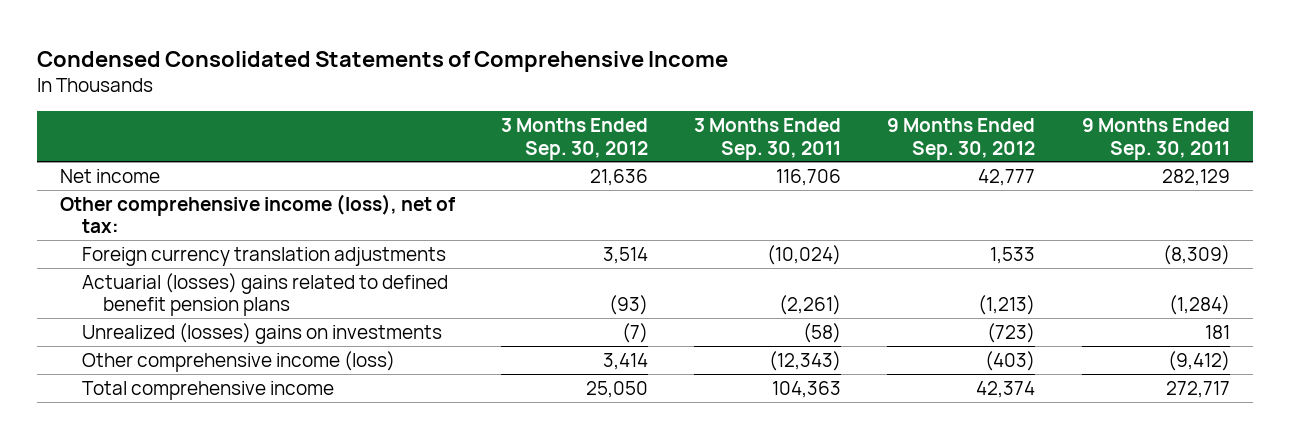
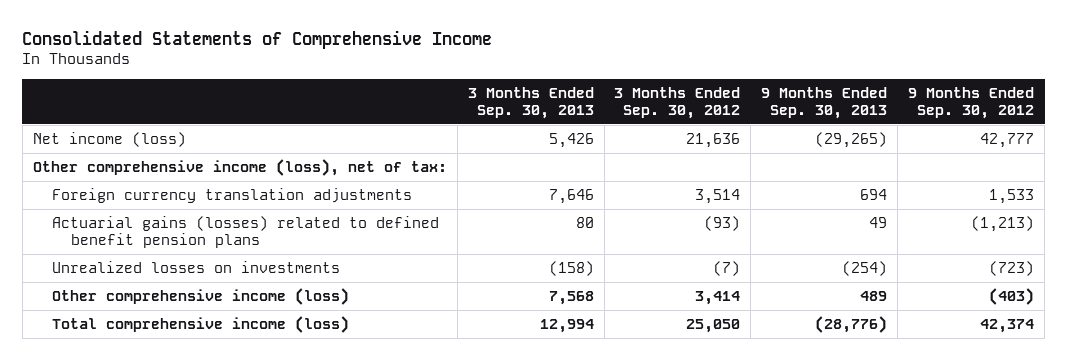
- Condensed Consolidated Statements of Comprehensive Income
+ Consolidated Statements of Comprehensive Income
- | 3 Months Ended Sep. 30, 2012 | 3 Months Ended Sep. 30, 2011 | 9 Months Ended Sep. 30, 2012 | 9 Months Ended Sep. 30, 2011
+ | 3 Months Ended Sep. 30, 2013 | 3 Months Ended Sep. 30, 2012 | 9 Months Ended Sep. 30, 2013 | 9 Months Ended Sep. 30, 2012
- Net income | 21,636 | 116,706 | 42,777 | 282,129
+ Net income (loss) | 5,426 | 21,636 | (29,265) | 42,777
- Actuarial (losses) gains related to defined benefit pension plans | (93) | (2,261) | (1,213) | (1,284)
- Unrealized (losses) gains on investments | (7) | (58) | (723) | 181
+ Actuarial gains (losses) related to defined benefit pension plans | 80 | (93) | 49 | (1,213)
+ Unrealized losses on investments | (158) | (7) | (254) | (723)
- Total comprehensive income | 25,050 | 104,363 | 42,374 | 272,717
+ Total comprehensive income (loss) | 12,994 | 25,050 | (28,776) | 42,374

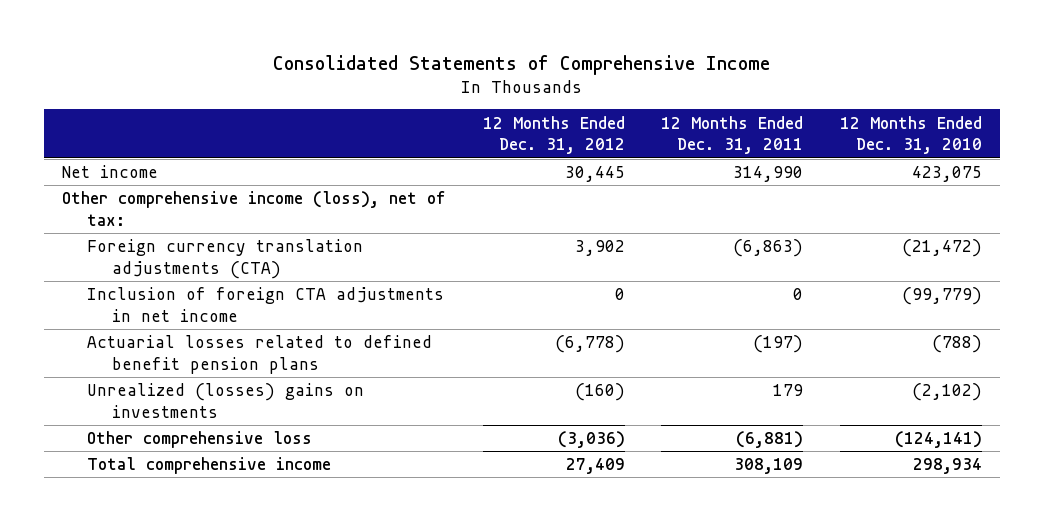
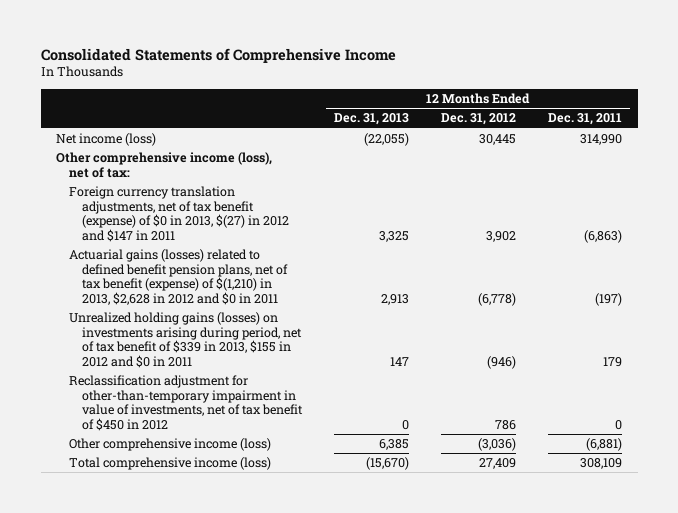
- | 12 Months Ended Dec. 31, 2012 | 12 Months Ended Dec. 31, 2011 | 12 Months Ended Dec. 31, 2010
+ | 12 Months Ended Dec. 31, 2013 | 12 Months Ended Dec. 31, 2012 | 12 Months Ended Dec. 31, 2011
- Net income | 30,445 | 314,990 | 423,075
+ Net income (loss) | (22,055) | 30,445 | 314,990
- Foreign currency translation adjustments (CTA) | 3,902 | (6,863) | (21,472)
- Inclusion of foreign CTA adjustments in net income | 0 | 0 | (99,779)
- Actuarial losses related to defined benefit pension plans | (6,778) | (197) | (788)
- Unrealized (losses) gains on investments | (160) | 179 | (2,102)
- Other comprehensive loss | (3,036) | (6,881) | (124,141)
- Total comprehensive income | 27,409 | 308,109 | 298,934
+ Foreign currency translation adjustments, net of tax benefit (expense) of $0 in 2013, $(27) in 2012 and $147 in 2011 | 3,325 | 3,902 | (6,863)
+ Actuarial gains (losses) related to defined benefit pension plans, net of tax benefit (expense) of $(1,210) in 2013, $2,628 in 2012 and $0 in 2011 | 2,913 | (6,778) | (197)
+ Unrealized holding gains (losses) on investments arising during period, net of tax benefit of $339 in 2013, $155 in 2012 and $0 in 2011 | 147 | (946) | 179
+ Reclassification adjustment for other-than-temporary impairment in value of investments, net of tax benefit of $450 in 2012 | 0 | 786 | 0
+ Other comprehensive income (loss) | 6,385 | (3,036) | (6,881)
+ Total comprehensive income (loss) | (15,670) | 27,409 | 308,109

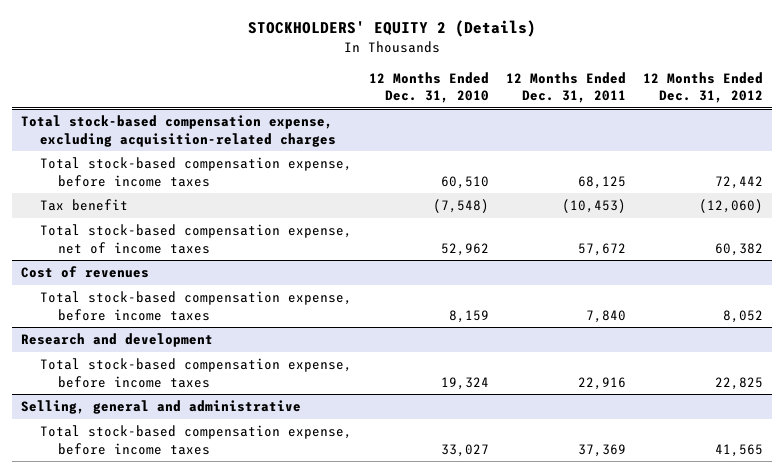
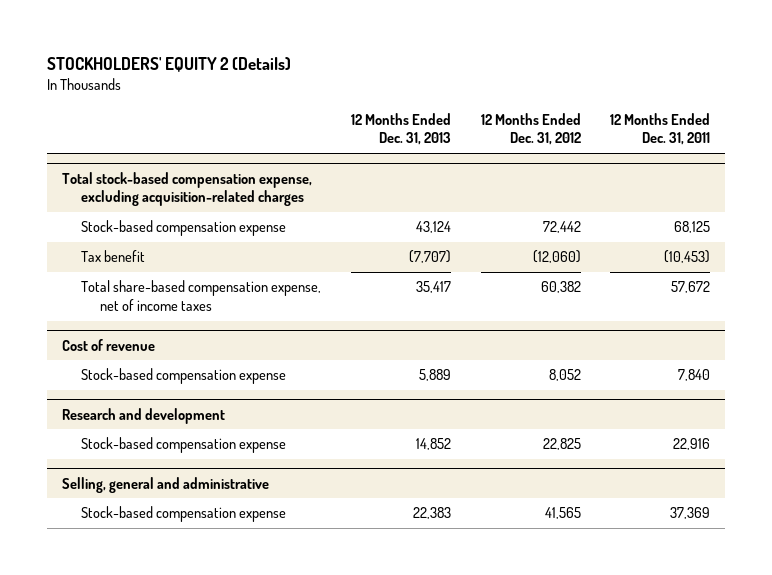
- | 12 Months Ended Dec. 31, 2010 | 12 Months Ended Dec. 31, 2011 | 12 Months Ended Dec. 31, 2012
+ | 12 Months Ended Dec. 31, 2013 | 12 Months Ended Dec. 31, 2012 | 12 Months Ended Dec. 31, 2011
@ Total stock-based compensation expense, excluding acquisition-related charges
- Total stock-based compensation expense, before income taxes | 60,510 | 68,125 | 72,442
+ Stock-based compensation expense | 43,124 | 72,442 | 68,125
- Total stock-based compensation expense, net of income taxes | 52,962 | 57,672 | 60,382
- Cost of revenues
- Total stock-based compensation expense, before income taxes | 8,159 | 7,840 | 8,052
@ Total stock-based compensation expense, excluding acquisition-related charges
+ Total share-based compensation expense, net of income taxes | 35,417 | 60,382 | 57,672
+ Cost of revenue
+ Stock-based compensation expense | 5,889 | 8,052 | 7,840
@ Research and development
- Total stock-based compensation expense, before income taxes | 19,324 | 22,916 | 22,825
+ Stock-based compensation expense | 14,852 | 22,825 | 22,916
@ Selling, general and administrative
- Total stock-based compensation expense, before income taxes | 33,027 | 37,369 | 41,565
+ Stock-based compensation expense | 22,383 | 41,565 | 37,369

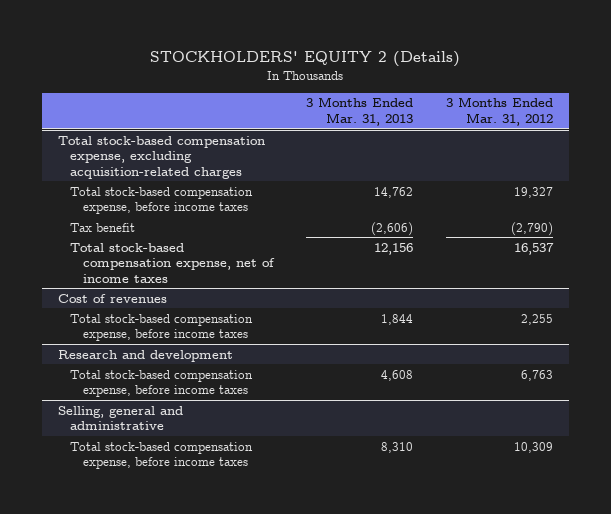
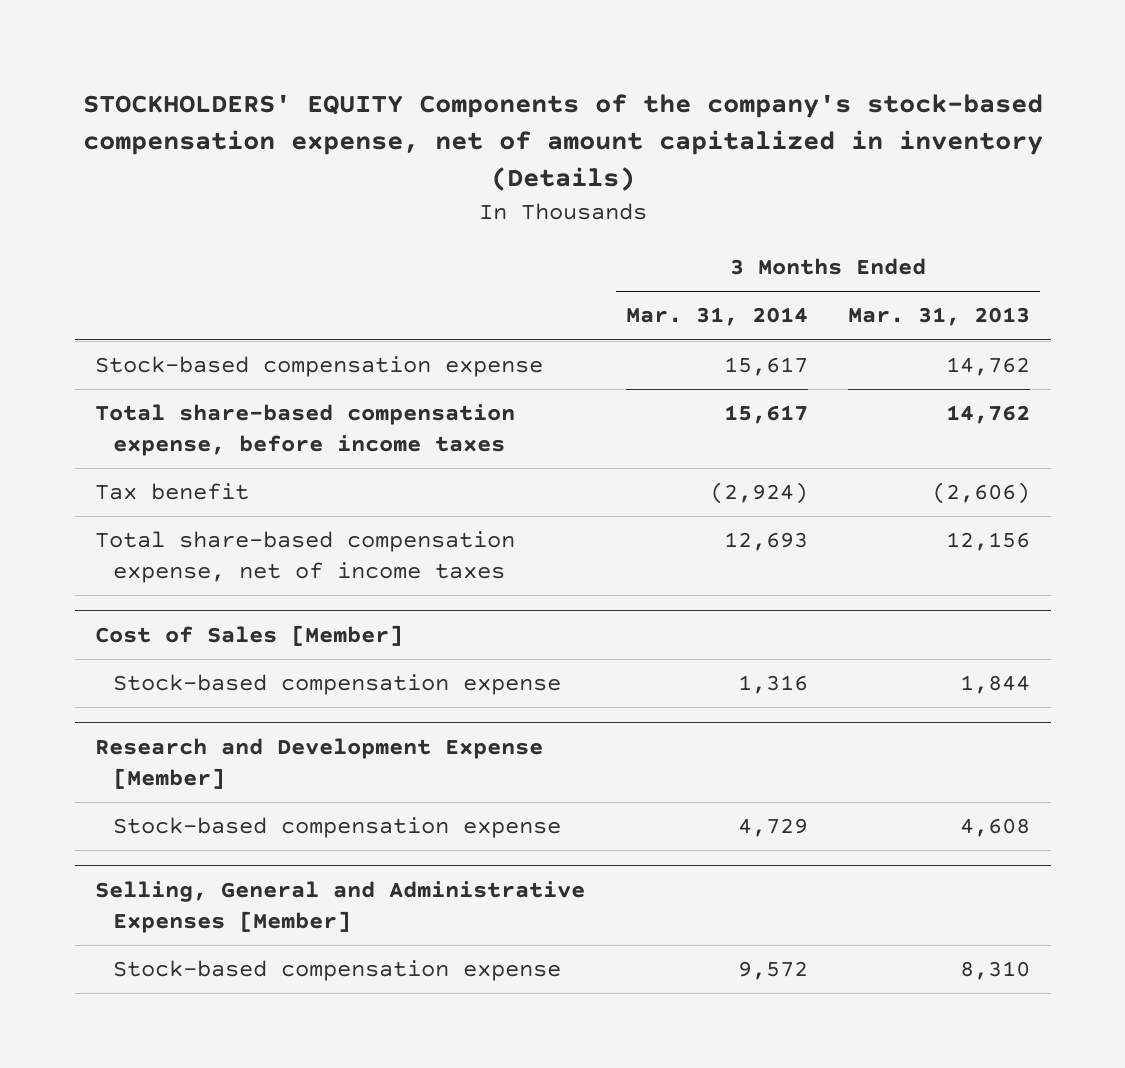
- STOCKHOLDERS' EQUITY 2 (Details)
+ STOCKHOLDERS' EQUITY Components of the company's stock-based compensation expense, net of amount capitalized in inventory (Details)
- | 3 Months Ended Mar. 31, 2013 | 3 Months Ended Mar. 31, 2012
+ | 3 Months Ended Mar. 31, 2014 | 3 Months Ended Mar. 31, 2013
- Total stock-based compensation expense, excluding acquisition-related charges
- Total stock-based compensation expense, before income taxes | 14,762 | 19,327
+ Stock-based compensation expense | 15,617 | 14,762
+ Total share-based compensation expense, before income taxes | 15,617 | 14,762
- Total stock-based compensation expense, net of income taxes | 12,156 | 16,537
- Cost of revenues
- Total stock-based compensation expense, before income taxes | 1,844 | 2,255
- Research and development
- Total stock-based compensation expense, before income taxes | 4,608 | 6,763
- Selling, general and administrative
- Total stock-based compensation expense, before income taxes | 8,310 | 10,309
+ Total share-based compensation expense, net of income taxes | 12,693 | 12,156
+ Cost of Sales [Member]
+ Stock-based compensation expense | 1,316 | 1,844
+ Research and Development Expense [Member]
+ Stock-based compensation expense | 4,729 | 4,608
+ Selling, General and Administrative Expenses [Member]
+ Stock-based compensation expense | 9,572 | 8,310

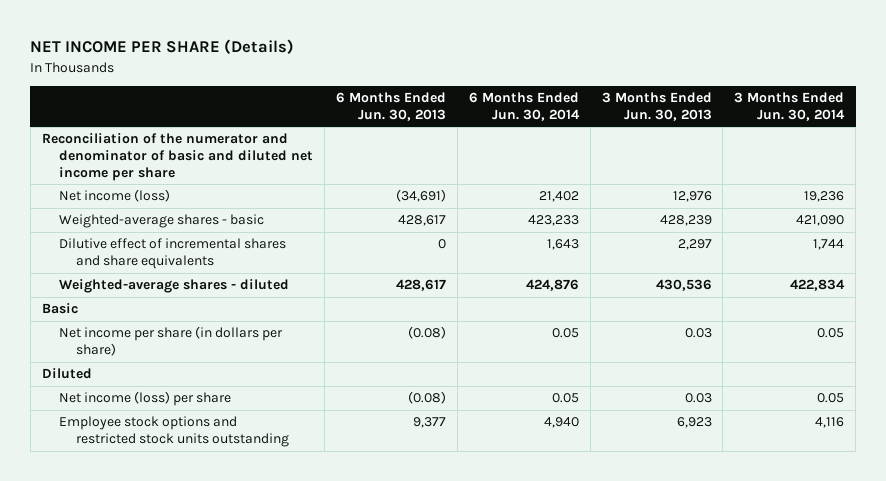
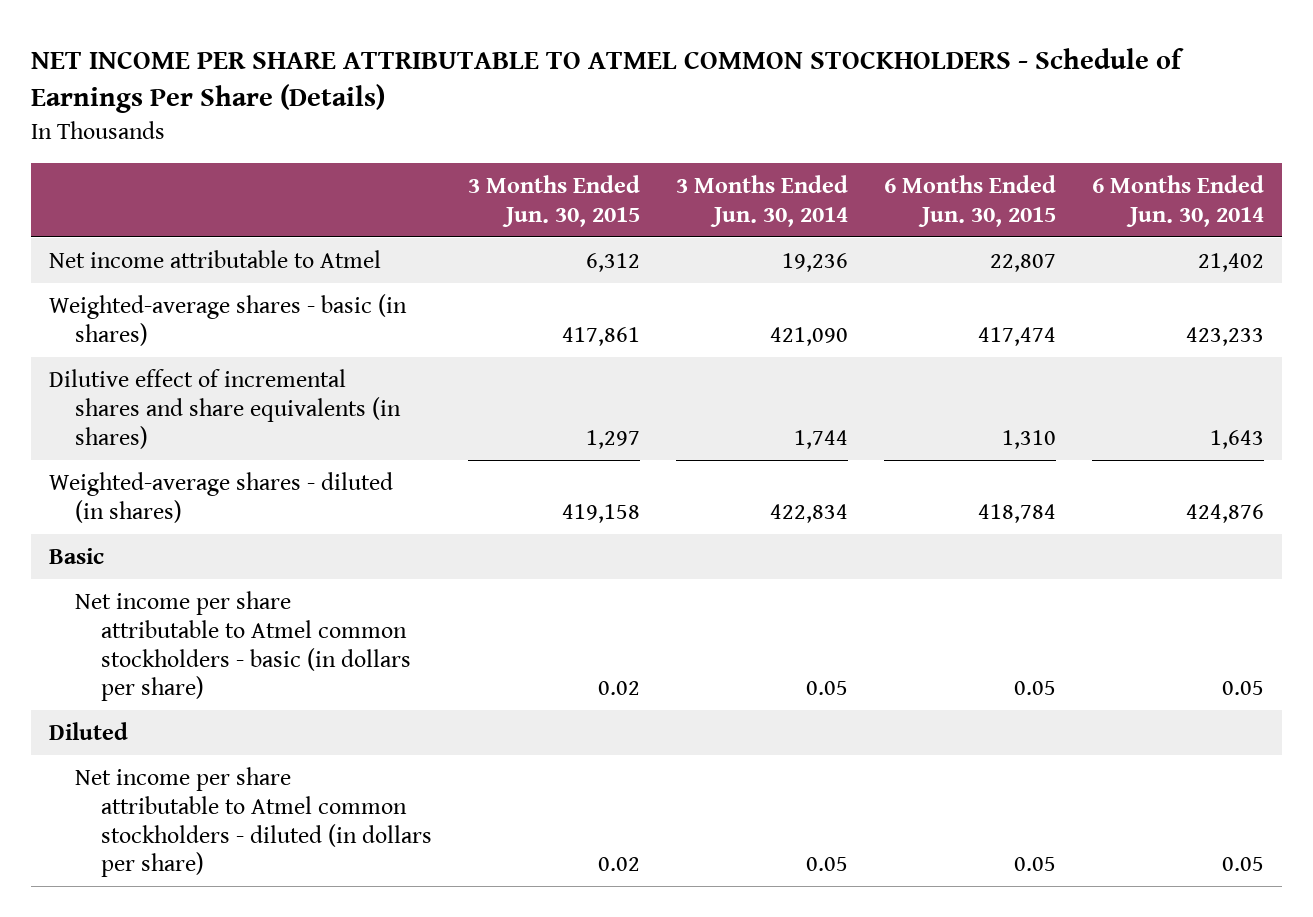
- NET INCOME PER SHARE (Details)
+ NET INCOME PER SHARE ATTRIBUTABLE TO ATMEL COMMON STOCKHOLDERS - Schedule of Earnings Per Share (Details)
- | 6 Months Ended Jun. 30, 2013 | 6 Months Ended Jun. 30, 2014 | 3 Months Ended Jun. 30, 2013 | 3 Months Ended Jun. 30, 2014
+ | 3 Months Ended Jun. 30, 2015 | 3 Months Ended Jun. 30, 2014 | 6 Months Ended Jun. 30, 2015 | 6 Months Ended Jun. 30, 2014
- Reconciliation of the numerator and denominator of basic and diluted net income per share
- Net income (loss) | (34,691) | 21,402 | 12,976 | 19,236
- Weighted-average shares - basic | 428,617 | 423,233 | 428,239 | 421,090
- Dilutive effect of incremental shares and share equivalents | 0 | 1,643 | 2,297 | 1,744
- Weighted-average shares - diluted | 428,617 | 424,876 | 430,536 | 422,834
+ Net income attributable to Atmel | 6,312 | 19,236 | 22,807 | 21,402
+ Weighted-average shares - basic (in shares) | 417,861 | 421,090 | 417,474 | 423,233
+ Dilutive effect of incremental shares and share equivalents (in shares) | 1,297 | 1,744 | 1,310 | 1,643
+ Weighted-average shares - diluted (in shares) | 419,158 | 422,834 | 418,784 | 424,876
- Net income per share (in dollars per share) | (0.08) | 0.05 | 0.03 | 0.05
+ Net income per share attributable to Atmel common stockholders - basic (in dollars per share) | 0.02 | 0.05 | 0.05 | 0.05
- Net income (loss) per share | (0.08) | 0.05 | 0.03 | 0.05
- Employee stock options and restricted stock units outstanding | 9,377 | 4,940 | 6,923 | 4,116
+ Net income per share attributable to Atmel common stockholders - diluted (in dollars per share) | 0.02 | 0.05 | 0.05 | 0.05

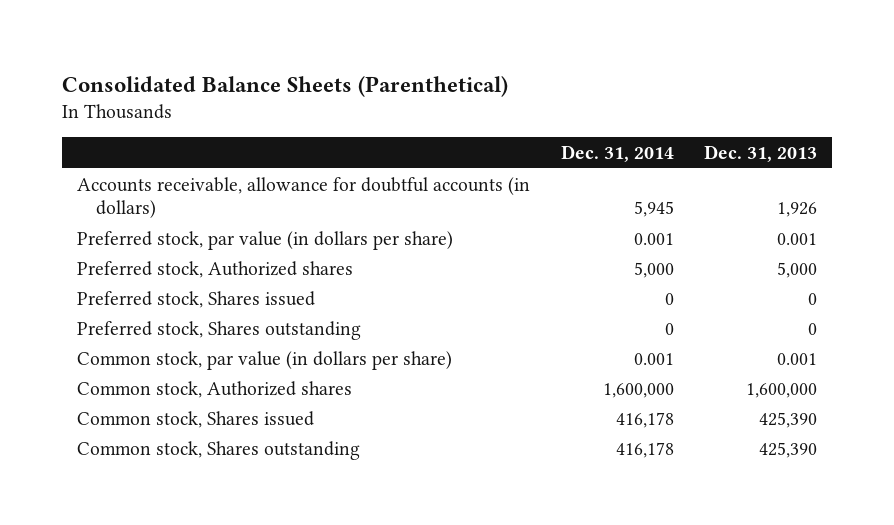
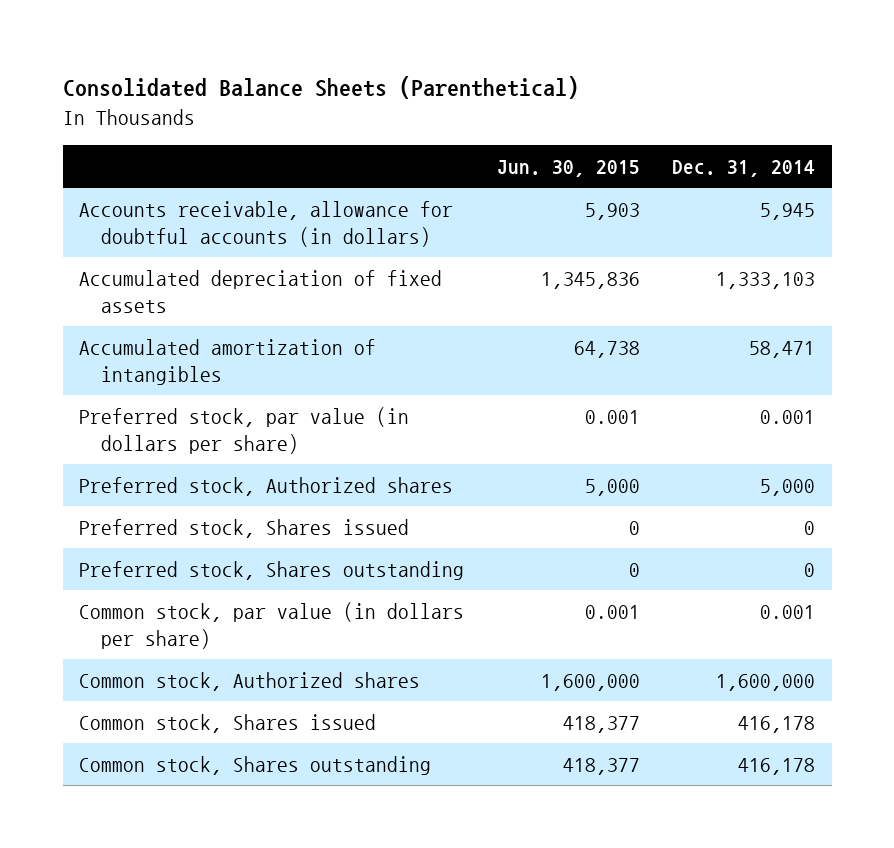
- | Dec. 31, 2014 | Dec. 31, 2013
+ | Jun. 30, 2015 | Dec. 31, 2014
+ Accumulated depreciation of fixed assets | 1,345,836 | 1,333,103
+ Accumulated amortization of intangibles | 64,738 | 58,471

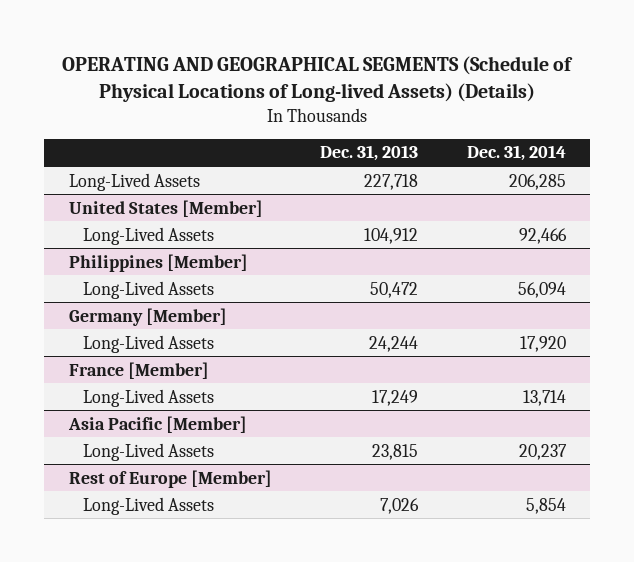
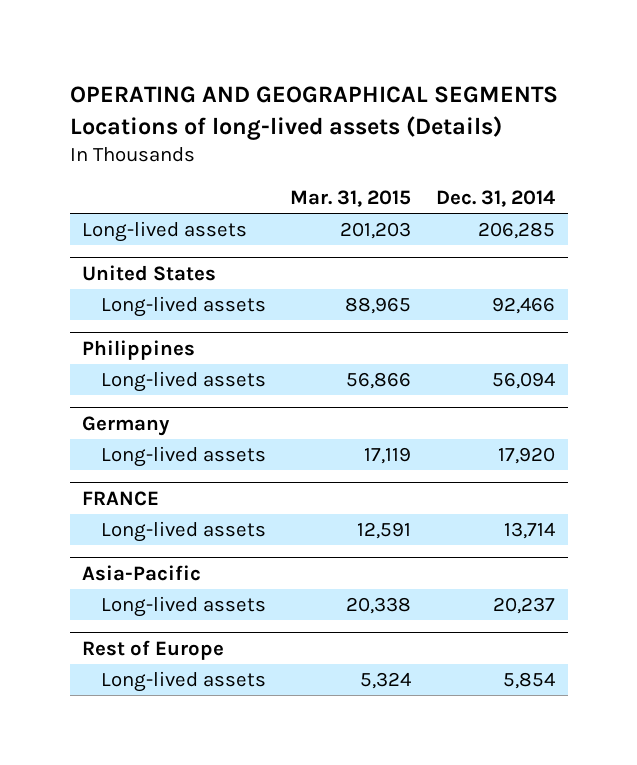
- OPERATING AND GEOGRAPHICAL SEGMENTS (Schedule of Physical Locations of Long-lived Assets) (Details)
+ OPERATING AND GEOGRAPHICAL SEGMENTS Locations of long-lived assets (Details)
- | Dec. 31, 2013 | Dec. 31, 2014
+ | Mar. 31, 2015 | Dec. 31, 2014
- Long-Lived Assets | 227,718 | 206,285
- United States [Member]
- Long-Lived Assets | 104,912 | 92,466
- Philippines [Member]
- Long-Lived Assets | 50,472 | 56,094
- Germany [Member]
- Long-Lived Assets | 24,244 | 17,920
- France [Member]
- Long-Lived Assets | 17,249 | 13,714
- Asia Pacific [Member]
- Long-Lived Assets | 23,815 | 20,237
- Rest of Europe [Member]
- Long-Lived Assets | 7,026 | 5,854
+ Long-lived assets | 201,203 | 206,285
+ United States
+ Long-lived assets | 88,965 | 92,466
+ Philippines
+ Long-lived assets | 56,866 | 56,094
+ Germany
+ Long-lived assets | 17,119 | 17,920
+ FRANCE
+ Long-lived assets | 12,591 | 13,714
+ Asia-Pacific
+ Long-lived assets | 20,338 | 20,237
+ Rest of Europe
+ Long-lived assets | 5,324 | 5,854

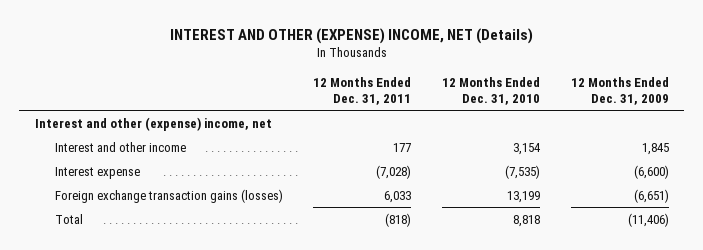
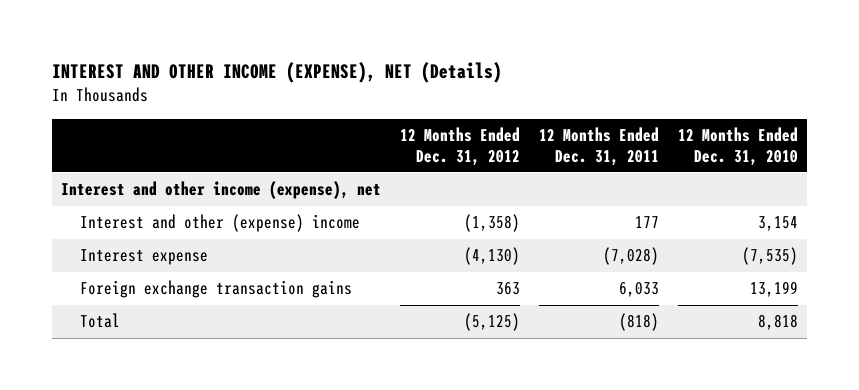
- INTEREST AND OTHER (EXPENSE) INCOME, NET (Details)
+ INTEREST AND OTHER INCOME (EXPENSE), NET (Details)
- | 12 Months Ended Dec. 31, 2011 | 12 Months Ended Dec. 31, 2010 | 12 Months Ended Dec. 31, 2009
+ | 12 Months Ended Dec. 31, 2012 | 12 Months Ended Dec. 31, 2011 | 12 Months Ended Dec. 31, 2010
- Interest and other (expense) income, net
- Interest and other income | 177 | 3,154 | 1,845
+ Interest and other income (expense), net
+ Interest and other (expense) income | (1,358) | 177 | 3,154
- Foreign exchange transaction gains (losses) | 6,033 | 13,199 | (6,651)
+ Foreign exchange transaction gains | 363 | 6,033 | 13,199

